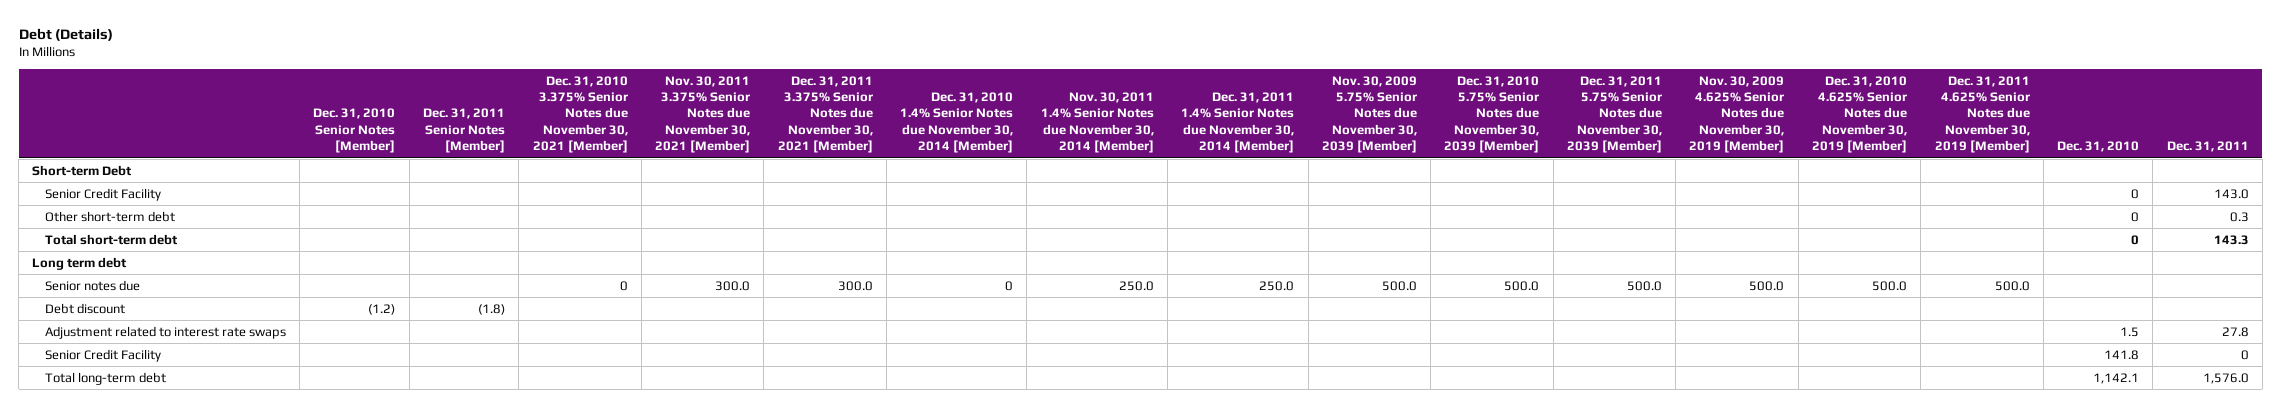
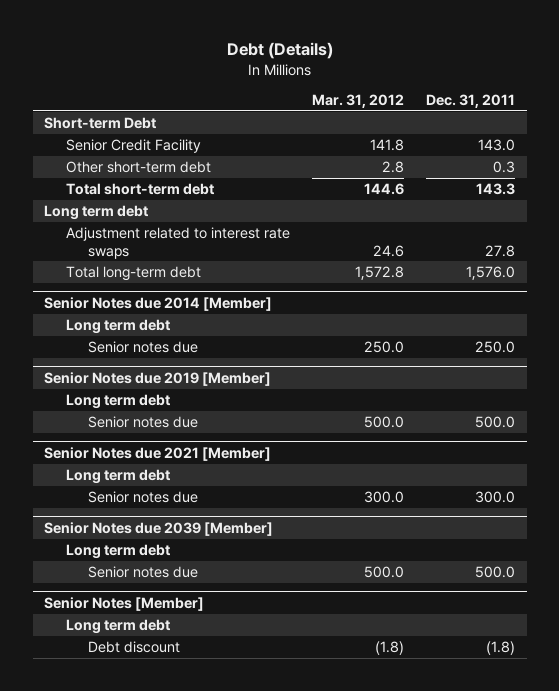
- | Dec. 31, 2010 Senior Notes [Member] | Dec. 31, 2011 Senior Notes [Member] | Dec. 31, 2010 3.375% Senior Notes due November 30, 2021 [Member] | Nov. 30, 2011 3.375% Senior Notes due November 30, 2021 [Member] | Dec. 31, 2011 3.375% Senior Notes due November 30, 2021 [Member] | Dec. 31, 2010 1.4% Senior Notes due November 30, 2014 [Member] | Nov. 30, 2011 1.4% Senior Notes due November 30, 2014 [Member] | Dec. 31, 2011 1.4% Senior Notes due November 30, 2014 [Member] | Nov. 30, 2009 5.75% Senior Notes due November 30, 2039 [Member] | Dec. 31, 2010 5.75% Senior Notes due November 30, 2039 [Member] | Dec. 31, 2011 5.75% Senior Notes due November 30, 2039 [Member] | Nov. 30, 2009 4.625% Senior Notes due November 30, 2019 [Member] | Dec. 31, 2010 4.625% Senior Notes due November 30, 2019 [Member] | Dec. 31, 2011 4.625% Senior Notes due November 30, 2019 [Member] | Dec. 31, 2010 | Dec. 31, 2011
+ | Mar. 31, 2012 | Dec. 31, 2011
- Senior notes due | | | 0 | 300.0 | 300.0 | 0 | 250.0 | 250.0 | 500.0 | 500.0 | 500.0 | 500.0 | 500.0 | 500.0 | |
- Debt discount | (1.2) | (1.8) | | | | | | | | | | | | | |
- Senior Credit Facility | | | | | | | | | | | | | | | 141.8 | 0
+ Senior Notes due 2014 [Member]
+ Long term debt
+ Senior notes due | 250.0 | 250.0
+ Senior Notes due 2019 [Member]
+ Long term debt
+ Senior notes due | 500.0 | 500.0
+ Senior Notes due 2021 [Member]
+ Long term debt
+ Senior notes due | 300.0 | 300.0
+ Senior Notes due 2039 [Member]
+ Long term debt
+ Senior notes due | 500.0 | 500.0
+ Senior Notes [Member]
+ Long term debt
+ Debt discount | (1.8) | (1.8)

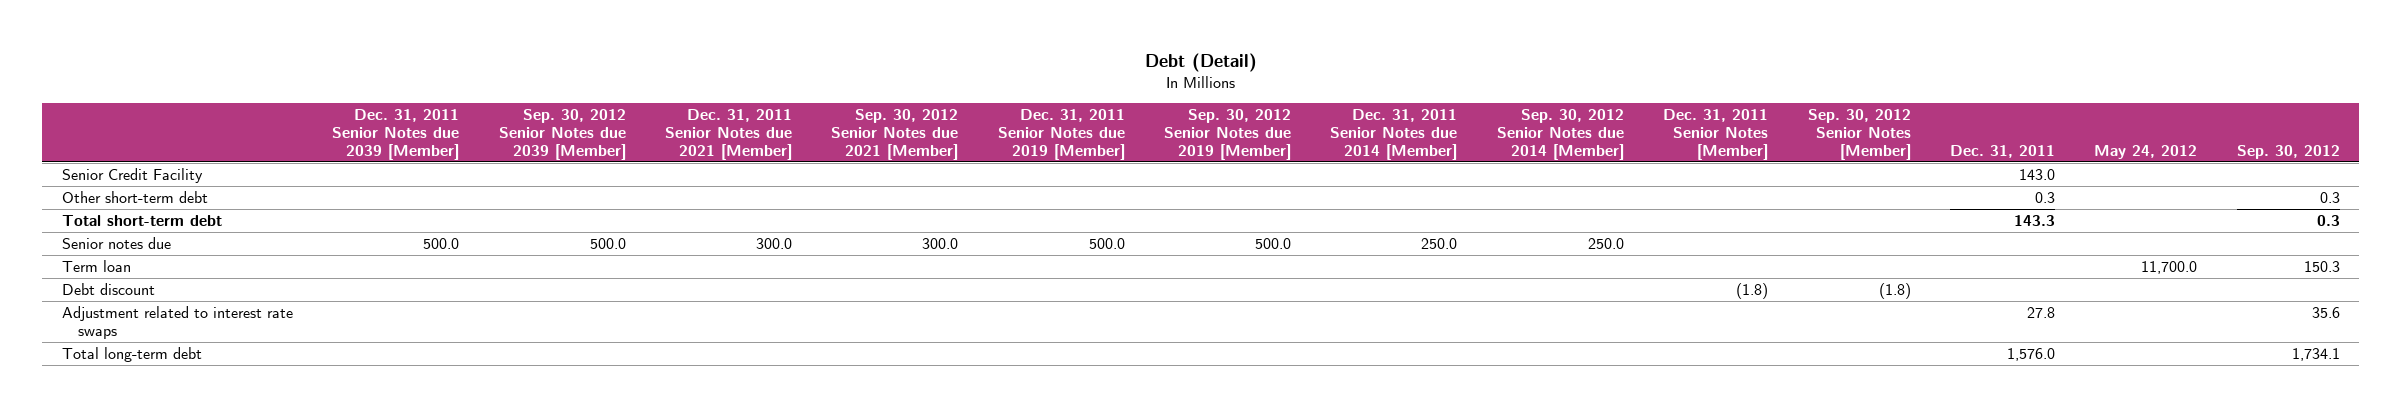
- Debt (Details)
+ Debt (Detail)
- | Mar. 31, 2012 | Dec. 31, 2011
+ | Dec. 31, 2011 Senior Notes due 2039 [Member] | Sep. 30, 2012 Senior Notes due 2039 [Member] | Dec. 31, 2011 Senior Notes due 2021 [Member] | Sep. 30, 2012 Senior Notes due 2021 [Member] | Dec. 31, 2011 Senior Notes due 2019 [Member] | Sep. 30, 2012 Senior Notes due 2019 [Member] | Dec. 31, 2011 Senior Notes due 2014 [Member] | Sep. 30, 2012 Senior Notes due 2014 [Member] | Dec. 31, 2011 Senior Notes [Member] | Sep. 30, 2012 Senior Notes [Member] | Dec. 31, 2011 | May 24, 2012 | Sep. 30, 2012
- Short-term Debt
- Long term debt
+ Senior notes due | 500.0 | 500.0 | 300.0 | 300.0 | 500.0 | 500.0 | 250.0 | 250.0 | | | | |
+ Term loan | | | | | | | | | | | | 11,700.0 | 150.3
+ Debt discount | | | | | | | | | (1.8) | (1.8) | | |
- Senior Notes due 2014 [Member]
- Long term debt
- Senior notes due | 250.0 | 250.0
- Senior Notes due 2019 [Member]
- Long term debt
- Senior notes due | 500.0 | 500.0
- Senior Notes due 2021 [Member]
- Long term debt
- Senior notes due | 300.0 | 300.0
- Senior Notes due 2039 [Member]
- Long term debt
- Senior notes due | 500.0 | 500.0
- Senior Notes [Member]
- Long term debt
- Debt discount | (1.8) | (1.8)

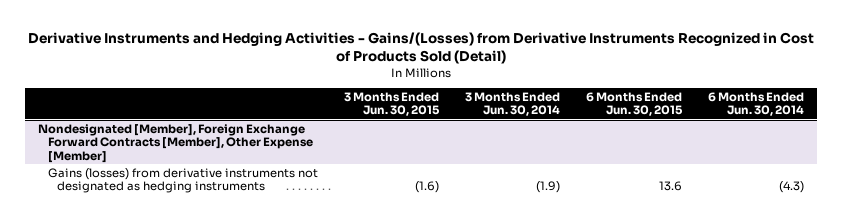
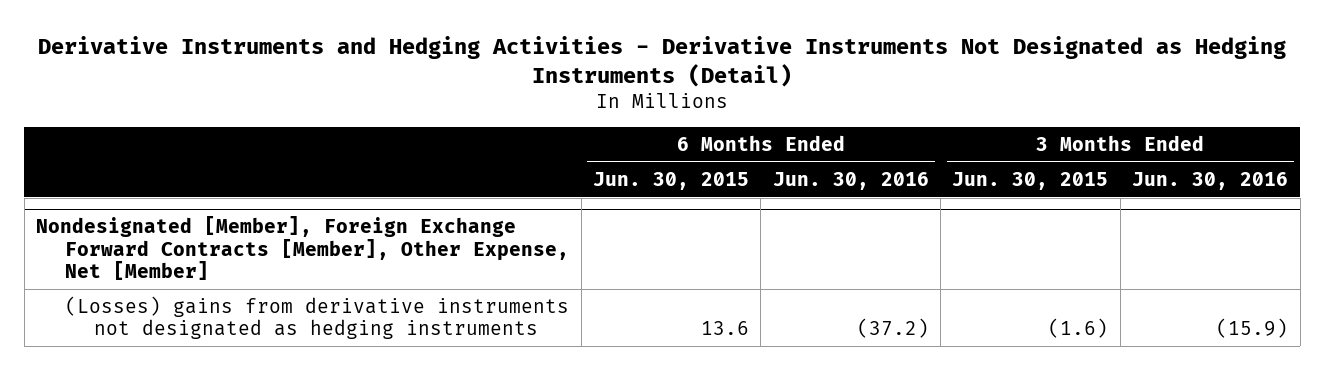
- Derivative Instruments and Hedging Activities - Gains/(Losses) from Derivative Instruments Recognized in Cost of Products Sold (Detail)
+ Derivative Instruments and Hedging Activities - Derivative Instruments Not Designated as Hedging Instruments (Detail)
- | 3 Months Ended Jun. 30, 2015 | 3 Months Ended Jun. 30, 2014 | 6 Months Ended Jun. 30, 2015 | 6 Months Ended Jun. 30, 2014
+ | 6 Months Ended Jun. 30, 2015 | 6 Months Ended Jun. 30, 2016 | 3 Months Ended Jun. 30, 2015 | 3 Months Ended Jun. 30, 2016
- Nondesignated [Member], Foreign Exchange Forward Contracts [Member], Other Expense [Member]
- Gains (losses) from derivative instruments not designated as hedging instruments | (1.6) | (1.9) | 13.6 | (4.3)
+ Nondesignated [Member], Foreign Exchange Forward Contracts [Member], Other Expense, Net [Member]
+ (Losses) gains from derivative instruments not designated as hedging instruments | 13.6 | (37.2) | (1.6) | (15.9)

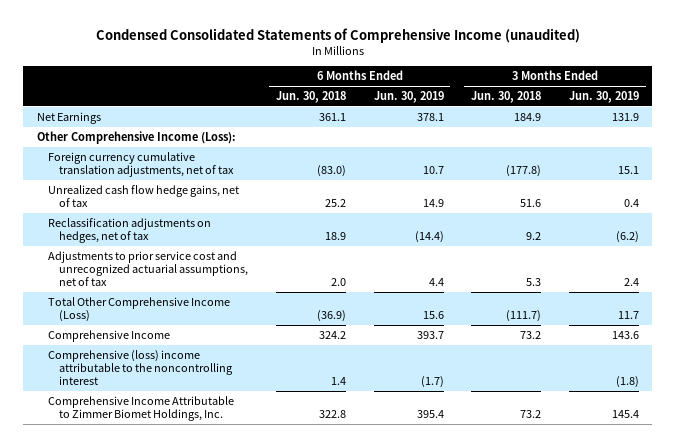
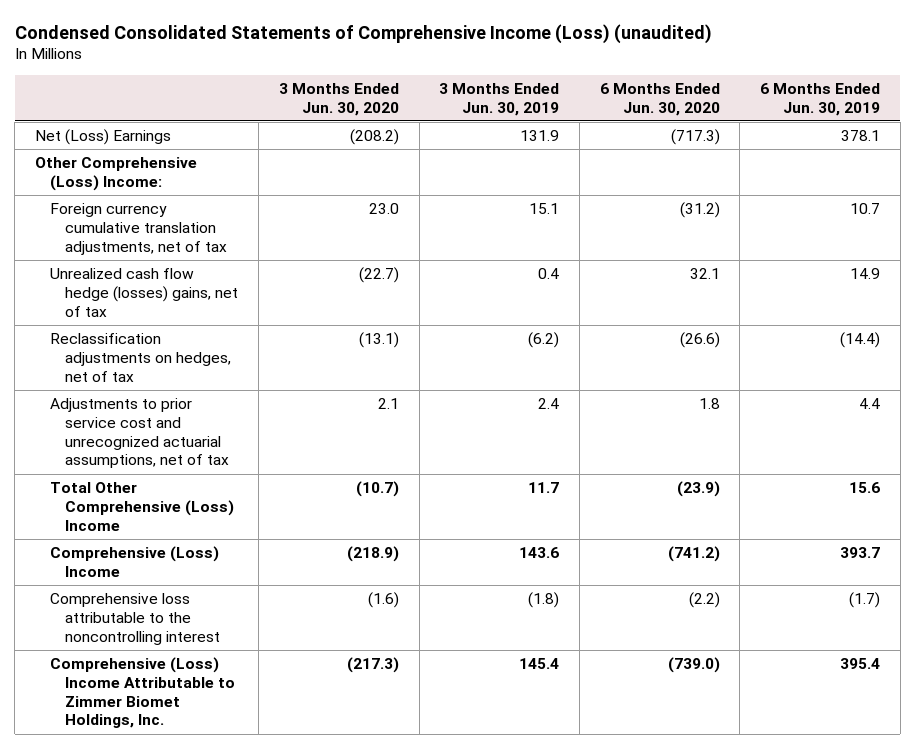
- Condensed Consolidated Statements of Comprehensive Income (unaudited)
+ Condensed Consolidated Statements of Comprehensive Income (Loss) (unaudited)
- | 6 Months Ended Jun. 30, 2018 | 6 Months Ended Jun. 30, 2019 | 3 Months Ended Jun. 30, 2018 | 3 Months Ended Jun. 30, 2019
+ | 3 Months Ended Jun. 30, 2020 | 3 Months Ended Jun. 30, 2019 | 6 Months Ended Jun. 30, 2020 | 6 Months Ended Jun. 30, 2019
- Net Earnings | 361.1 | 378.1 | 184.9 | 131.9
- Other Comprehensive Income (Loss):
+ Net (Loss) Earnings | (208.2) | 131.9 | (717.3) | 378.1
+ Other Comprehensive (Loss) Income:
- Unrealized cash flow hedge gains, net of tax | 25.2 | 14.9 | 51.6 | 0.4
+ Unrealized cash flow hedge (losses) gains, net of tax | (22.7) | 0.4 | 32.1 | 14.9
- Total Other Comprehensive Income (Loss) | (36.9) | 15.6 | (111.7) | 11.7
- Comprehensive Income | 324.2 | 393.7 | 73.2 | 143.6
- Comprehensive (loss) income attributable to the noncontrolling interest | 1.4 | (1.7) | | (1.8)
- Comprehensive Income Attributable to Zimmer Biomet Holdings, Inc. | 322.8 | 395.4 | 73.2 | 145.4
+ Total Other Comprehensive (Loss) Income | (10.7) | 11.7 | (23.9) | 15.6
+ Comprehensive (Loss) Income | (218.9) | 143.6 | (741.2) | 393.7
+ Comprehensive loss attributable to the noncontrolling interest | (1.6) | (1.8) | (2.2) | (1.7)
+ Comprehensive (Loss) Income Attributable to Zimmer Biomet Holdings, Inc. | (217.3) | 145.4 | (739.0) | 395.4

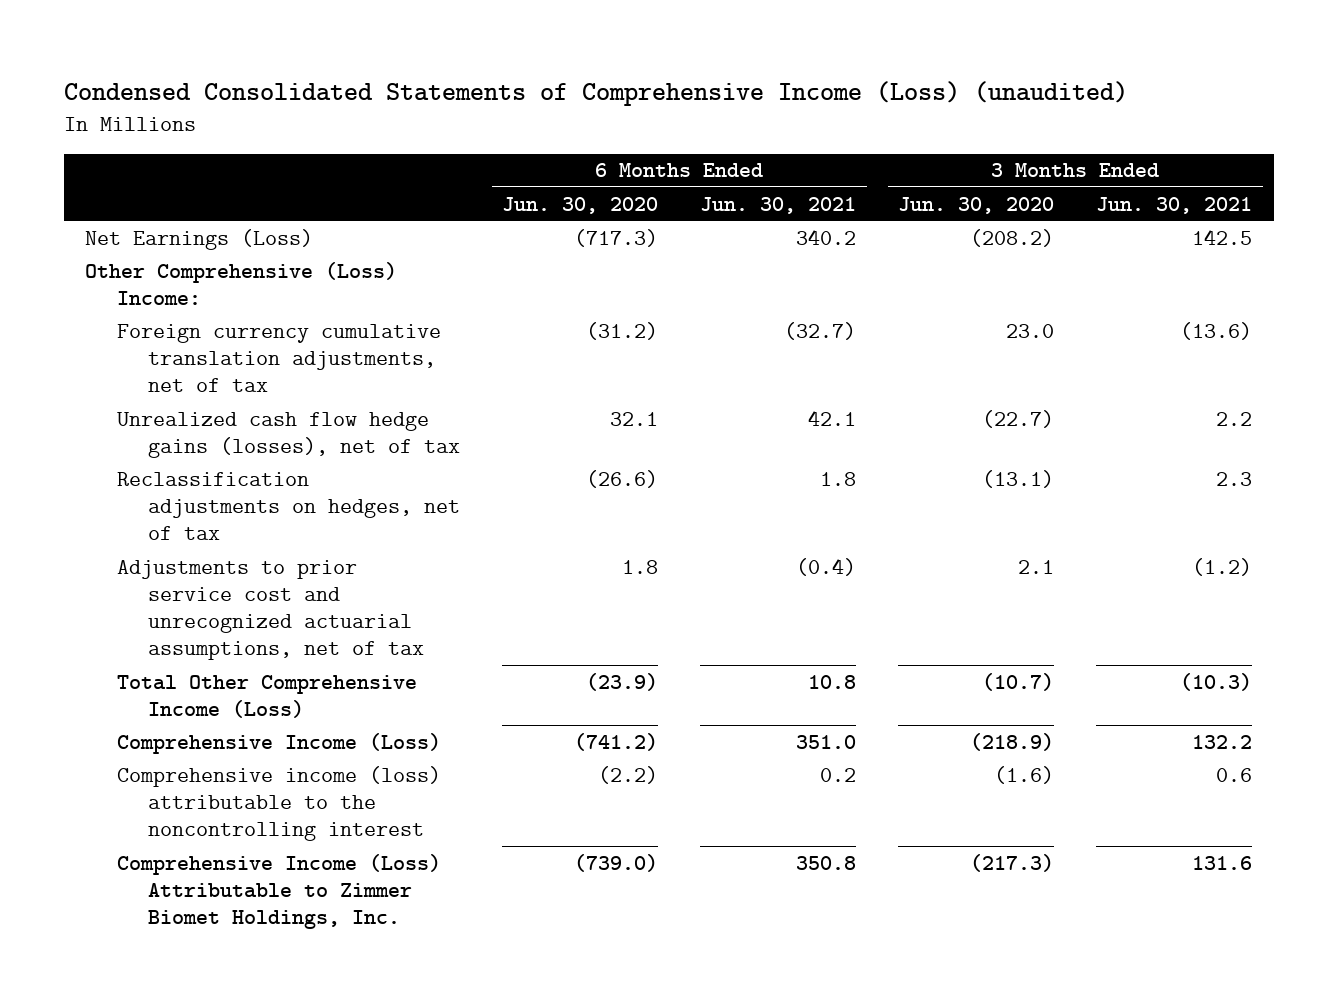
- | 3 Months Ended Jun. 30, 2020 | 3 Months Ended Jun. 30, 2019 | 6 Months Ended Jun. 30, 2020 | 6 Months Ended Jun. 30, 2019
+ | 6 Months Ended Jun. 30, 2020 | 6 Months Ended Jun. 30, 2021 | 3 Months Ended Jun. 30, 2020 | 3 Months Ended Jun. 30, 2021
- Net (Loss) Earnings | (208.2) | 131.9 | (717.3) | 378.1
+ Net Earnings (Loss) | (717.3) | 340.2 | (208.2) | 142.5
- Unrealized cash flow hedge (losses) gains, net of tax | (22.7) | 0.4 | 32.1 | 14.9
+ Unrealized cash flow hedge gains (losses), net of tax | 32.1 | 42.1 | (22.7) | 2.2
- Total Other Comprehensive (Loss) Income | (10.7) | 11.7 | (23.9) | 15.6
- Comprehensive (Loss) Income | (218.9) | 143.6 | (741.2) | 393.7
- Comprehensive loss attributable to the noncontrolling interest | (1.6) | (1.8) | (2.2) | (1.7)
- Comprehensive (Loss) Income Attributable to Zimmer Biomet Holdings, Inc. | (217.3) | 145.4 | (739.0) | 395.4
+ Total Other Comprehensive Income (Loss) | (23.9) | 10.8 | (10.7) | (10.3)
+ Comprehensive Income (Loss) | (741.2) | 351.0 | (218.9) | 132.2
+ Comprehensive income (loss) attributable to the noncontrolling interest | (2.2) | 0.2 | (1.6) | 0.6
+ Comprehensive Income (Loss) Attributable to Zimmer Biomet Holdings, Inc. | (739.0) | 350.8 | (217.3) | 131.6

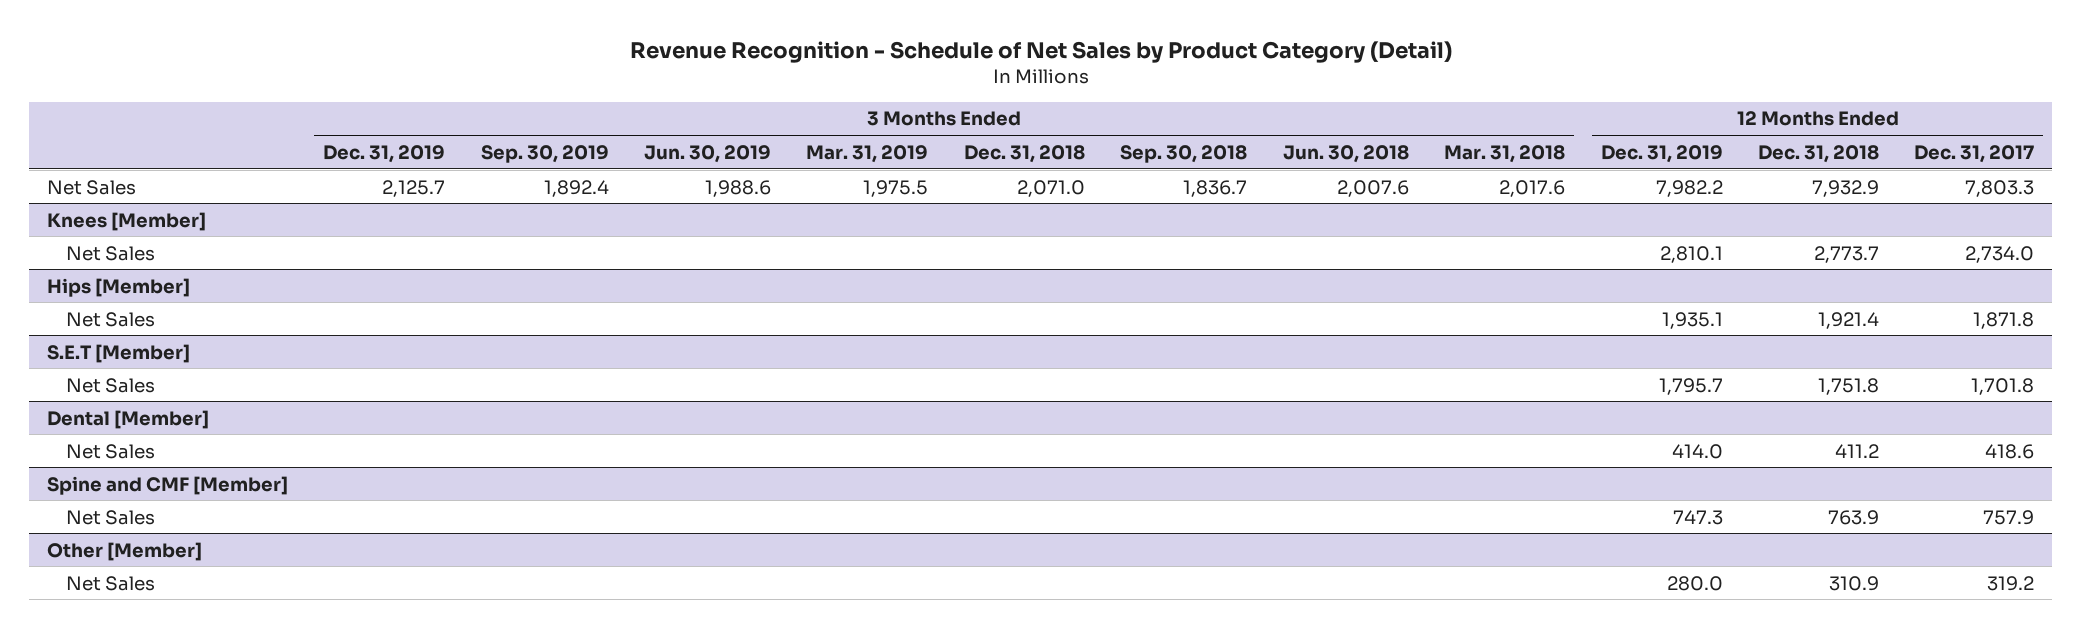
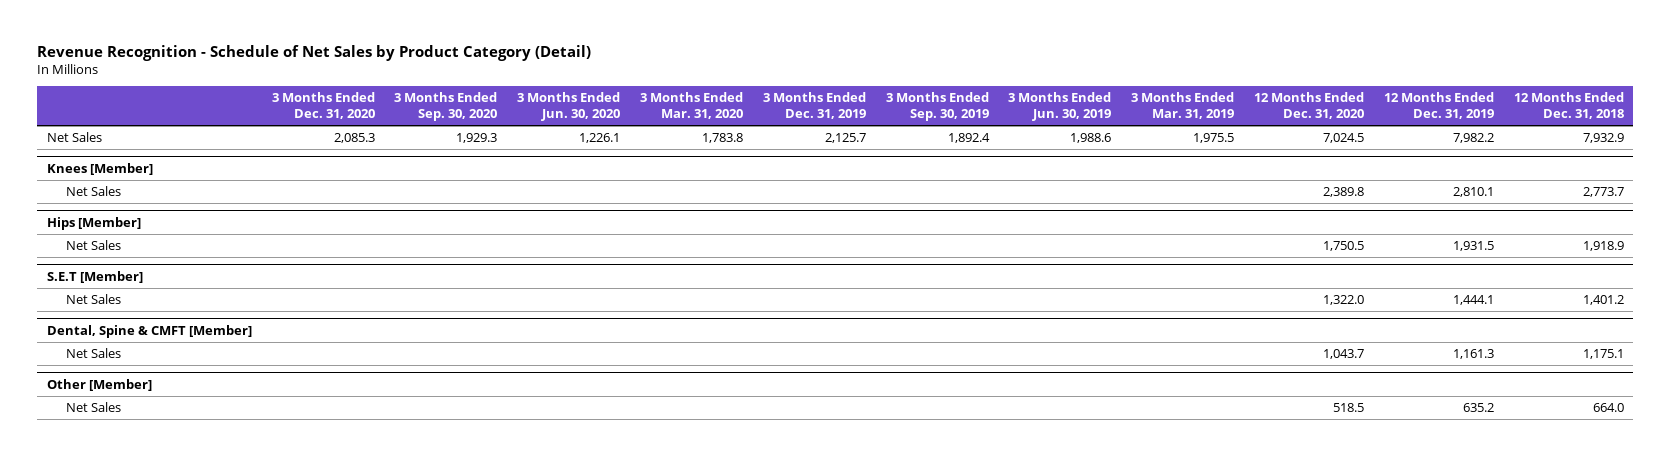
- | 3 Months Ended Dec. 31, 2019 | 3 Months Ended Sep. 30, 2019 | 3 Months Ended Jun. 30, 2019 | 3 Months Ended Mar. 31, 2019 | 3 Months Ended Dec. 31, 2018 | 3 Months Ended Sep. 30, 2018 | 3 Months Ended Jun. 30, 2018 | 3 Months Ended Mar. 31, 2018 | 12 Months Ended Dec. 31, 2019 | 12 Months Ended Dec. 31, 2018 | 12 Months Ended Dec. 31, 2017
+ | 3 Months Ended Dec. 31, 2020 | 3 Months Ended Sep. 30, 2020 | 3 Months Ended Jun. 30, 2020 | 3 Months Ended Mar. 31, 2020 | 3 Months Ended Dec. 31, 2019 | 3 Months Ended Sep. 30, 2019 | 3 Months Ended Jun. 30, 2019 | 3 Months Ended Mar. 31, 2019 | 12 Months Ended Dec. 31, 2020 | 12 Months Ended Dec. 31, 2019 | 12 Months Ended Dec. 31, 2018
@ Hips [Member]
- Net Sales | | | | | | | | | 1,935.1 | 1,921.4 | 1,871.8
+ Net Sales | | | | | | | | | 1,750.5 | 1,931.5 | 1,918.9
@ S.E.T [Member]
- Net Sales | | | | | | | | | 1,795.7 | 1,751.8 | 1,701.8
- Dental [Member]
- Net Sales | | | | | | | | | 414.0 | 411.2 | 418.6
- Spine and CMF [Member]
- Net Sales | | | | | | | | | 747.3 | 763.9 | 757.9
@ S.E.T [Member]
+ Net Sales | | | | | | | | | 1,322.0 | 1,444.1 | 1,401.2
+ Dental, Spine & CMFT [Member]
+ Net Sales | | | | | | | | | 1,043.7 | 1,161.3 | 1,175.1
@ Other [Member]
- Net Sales | | | | | | | | | 280.0 | 310.9 | 319.2
+ Net Sales | | | | | | | | | 518.5 | 635.2 | 664.0

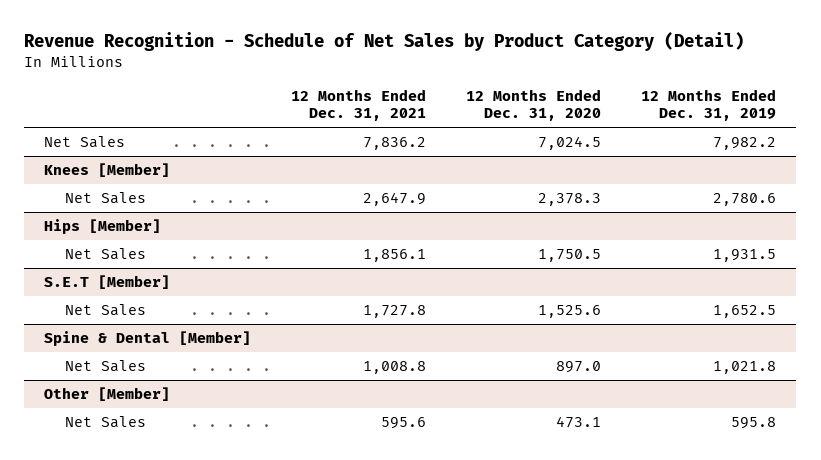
- | 3 Months Ended Dec. 31, 2020 | 3 Months Ended Sep. 30, 2020 | 3 Months Ended Jun. 30, 2020 | 3 Months Ended Mar. 31, 2020 | 3 Months Ended Dec. 31, 2019 | 3 Months Ended Sep. 30, 2019 | 3 Months Ended Jun. 30, 2019 | 3 Months Ended Mar. 31, 2019 | 12 Months Ended Dec. 31, 2020 | 12 Months Ended Dec. 31, 2019 | 12 Months Ended Dec. 31, 2018
+ | 12 Months Ended Dec. 31, 2021 | 12 Months Ended Dec. 31, 2020 | 12 Months Ended Dec. 31, 2019
@ Knees [Member]
- Net Sales | | | | | | | | | 2,389.8 | 2,810.1 | 2,773.7
+ Net Sales | 2,647.9 | 2,378.3 | 2,780.6
@ S.E.T [Member]
- Net Sales | | | | | | | | | 1,322.0 | 1,444.1 | 1,401.2
- Dental, Spine & CMFT [Member]
- Net Sales | | | | | | | | | 1,043.7 | 1,161.3 | 1,175.1
@ S.E.T [Member]
+ Net Sales | 1,727.8 | 1,525.6 | 1,652.5
+ Spine & Dental [Member]
+ Net Sales | 1,008.8 | 897.0 | 1,021.8
@ Other [Member]
- Net Sales | | | | | | | | | 518.5 | 635.2 | 664.0
+ Net Sales | 595.6 | 473.1 | 595.8

